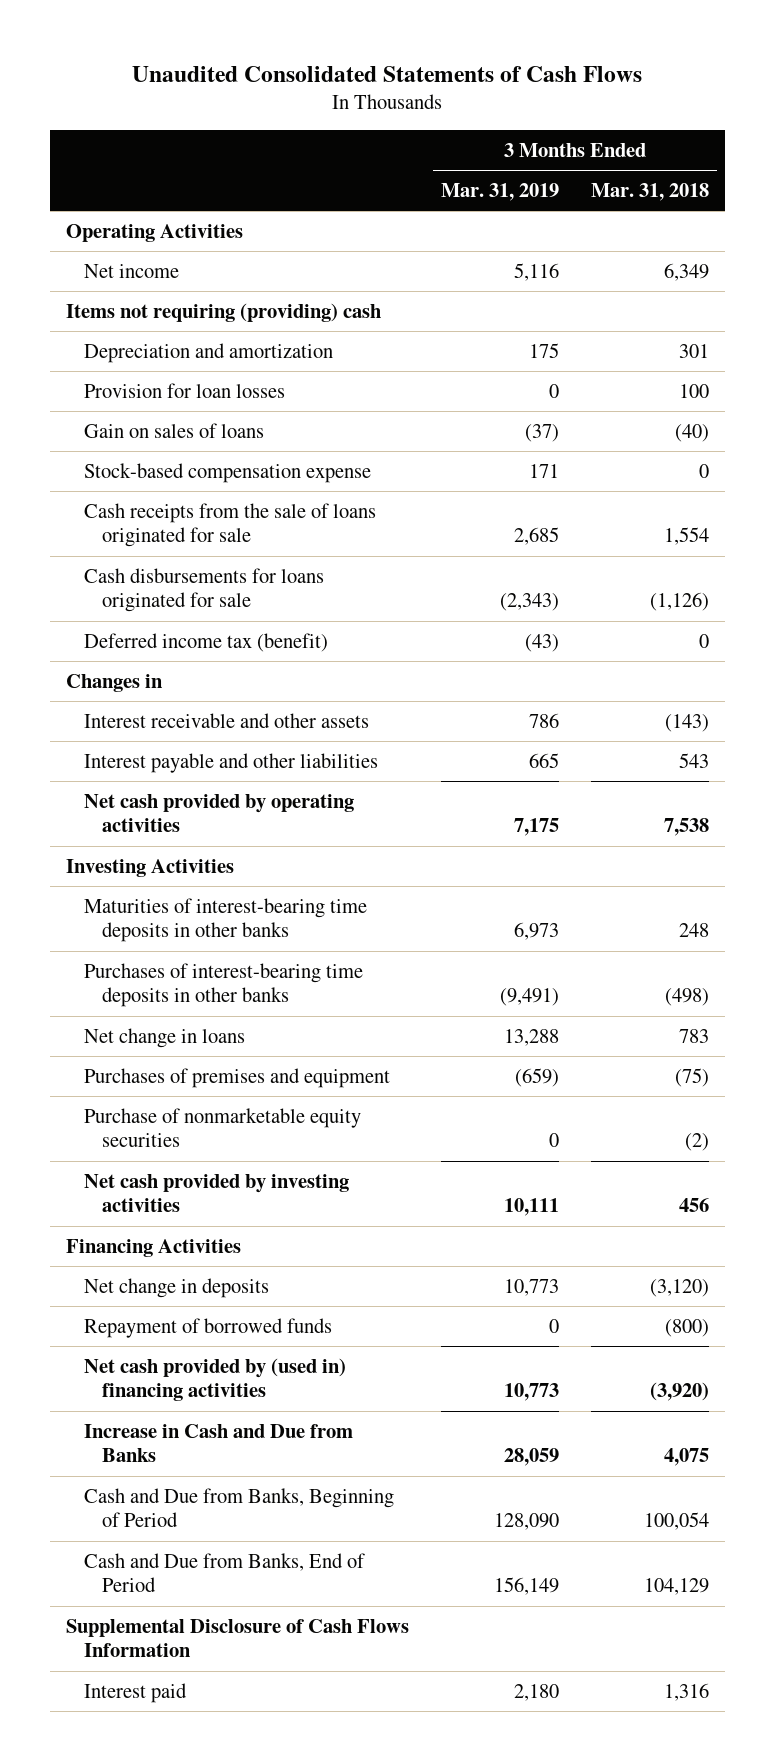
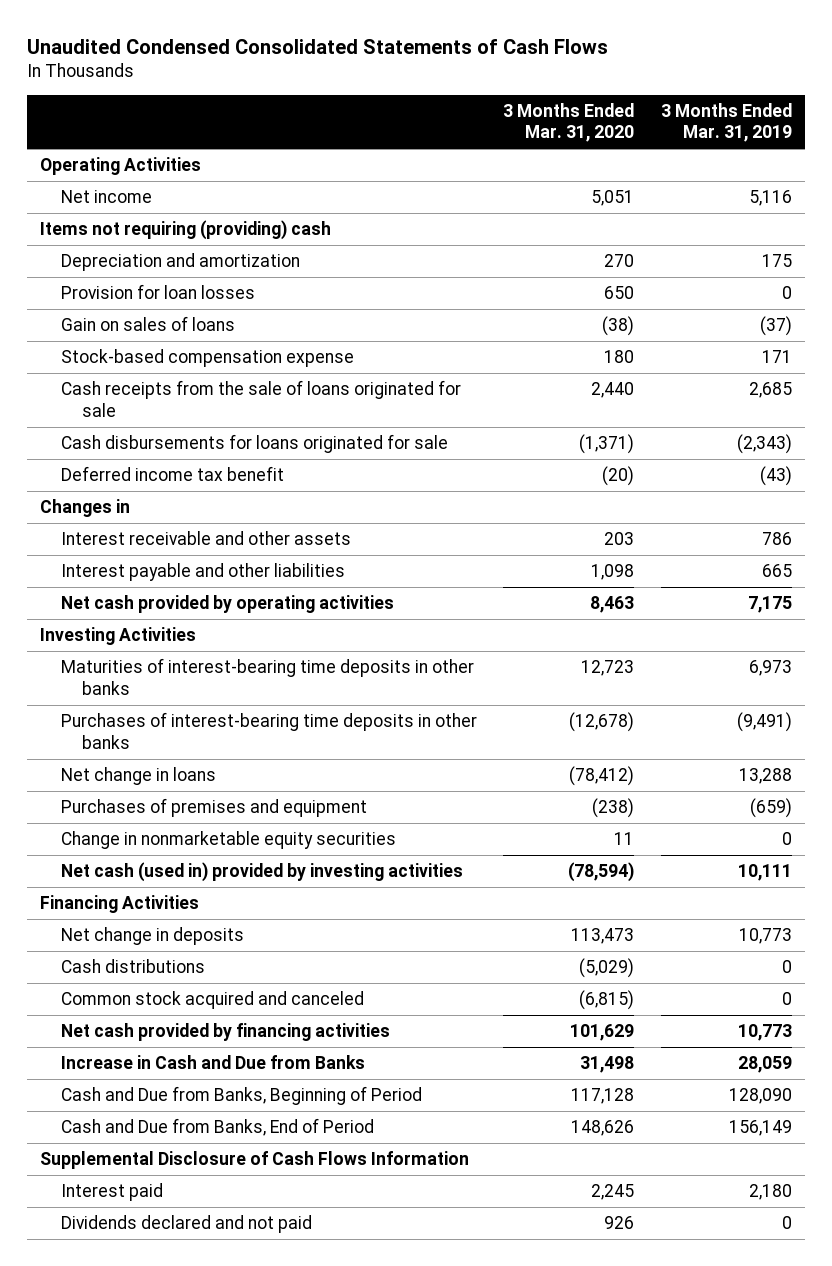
- Unaudited Consolidated Statements of Cash Flows
+ Unaudited Condensed Consolidated Statements of Cash Flows
- | 3 Months Ended Mar. 31, 2019 | 3 Months Ended Mar. 31, 2018
+ | 3 Months Ended Mar. 31, 2020 | 3 Months Ended Mar. 31, 2019
- Deferred income tax (benefit) | (43) | 0
+ Deferred income tax benefit | (20) | (43)
- Purchase of nonmarketable equity securities | 0 | (2)
- Net cash provided by investing activities | 10,111 | 456
+ Change in nonmarketable equity securities | 11 | 0
+ Net cash (used in) provided by investing activities | (78,594) | 10,111
- Repayment of borrowed funds | 0 | (800)
- Net cash provided by (used in) financing activities | 10,773 | (3,920)
+ Cash distributions | (5,029) | 0
+ Common stock acquired and canceled | (6,815) | 0
+ Net cash provided by financing activities | 101,629 | 10,773
+ Dividends declared and not paid | 926 | 0

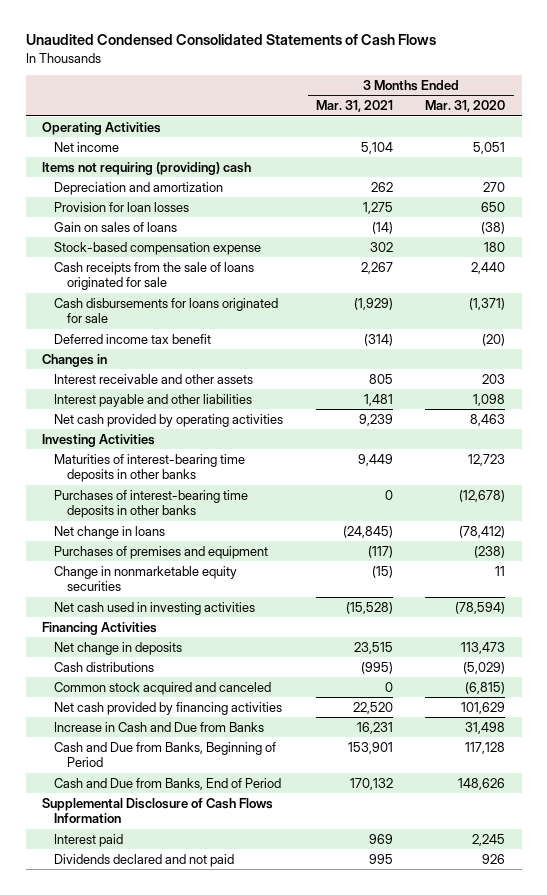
- | 3 Months Ended Mar. 31, 2020 | 3 Months Ended Mar. 31, 2019
+ | 3 Months Ended Mar. 31, 2021 | 3 Months Ended Mar. 31, 2020
- Net cash (used in) provided by investing activities | (78,594) | 10,111
+ Net cash used in investing activities | (15,528) | (78,594)

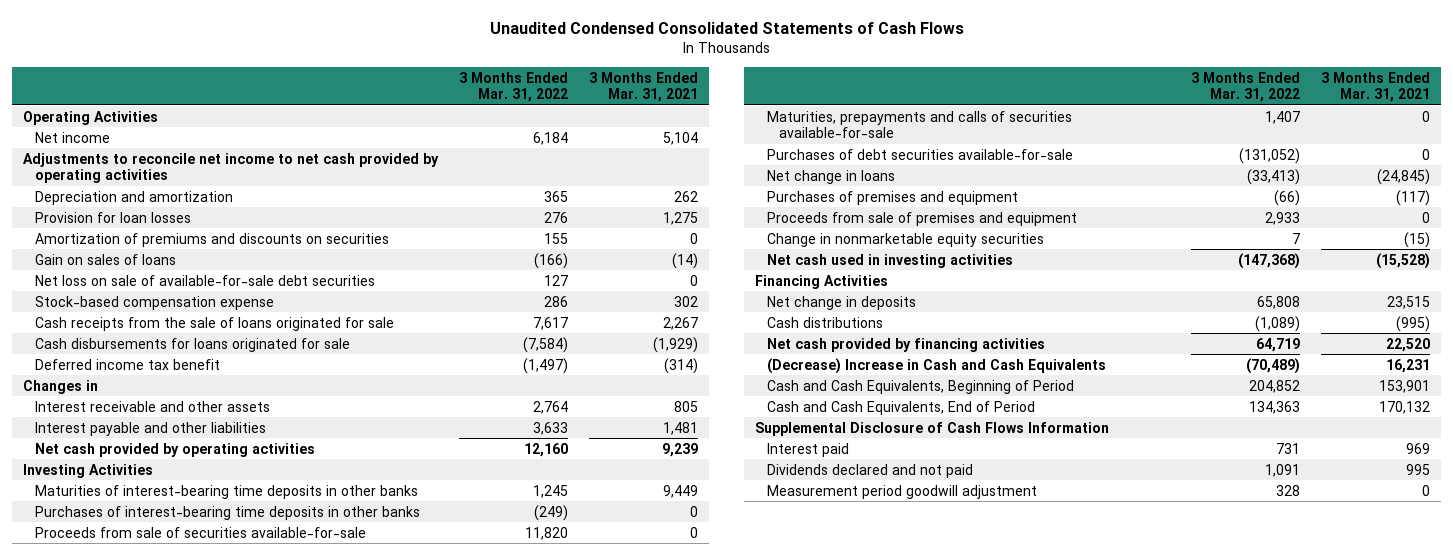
- | 3 Months Ended Mar. 31, 2021 | 3 Months Ended Mar. 31, 2020
+ | 3 Months Ended Mar. 31, 2022 | 3 Months Ended Mar. 31, 2021
- Items not requiring (providing) cash
+ Adjustments to reconcile net income to net cash provided by operating activities
+ Amortization of premiums and discounts on securities | 155 | 0
+ Net loss on sale of available-for-sale debt securities | 127 | 0
+ Proceeds from sale of securities available-for-sale | 11,820 | 0
+ Maturities, prepayments and calls of securities available-for-sale | 1,407 | 0
+ Purchases of debt securities available-for-sale | (131,052) | 0
+ Proceeds from sale of premises and equipment | 2,933 | 0
- Common stock acquired and canceled | 0 | (6,815)
- Increase in Cash and Due from Banks | 16,231 | 31,498
- Cash and Due from Banks, Beginning of Period | 153,901 | 117,128
- Cash and Due from Banks, End of Period | 170,132 | 148,626
+ (Decrease) Increase in Cash and Cash Equivalents | (70,489) | 16,231
+ Cash and Cash Equivalents, Beginning of Period | 204,852 | 153,901
+ Cash and Cash Equivalents, End of Period | 134,363 | 170,132
+ Measurement period goodwill adjustment | 328 | 0

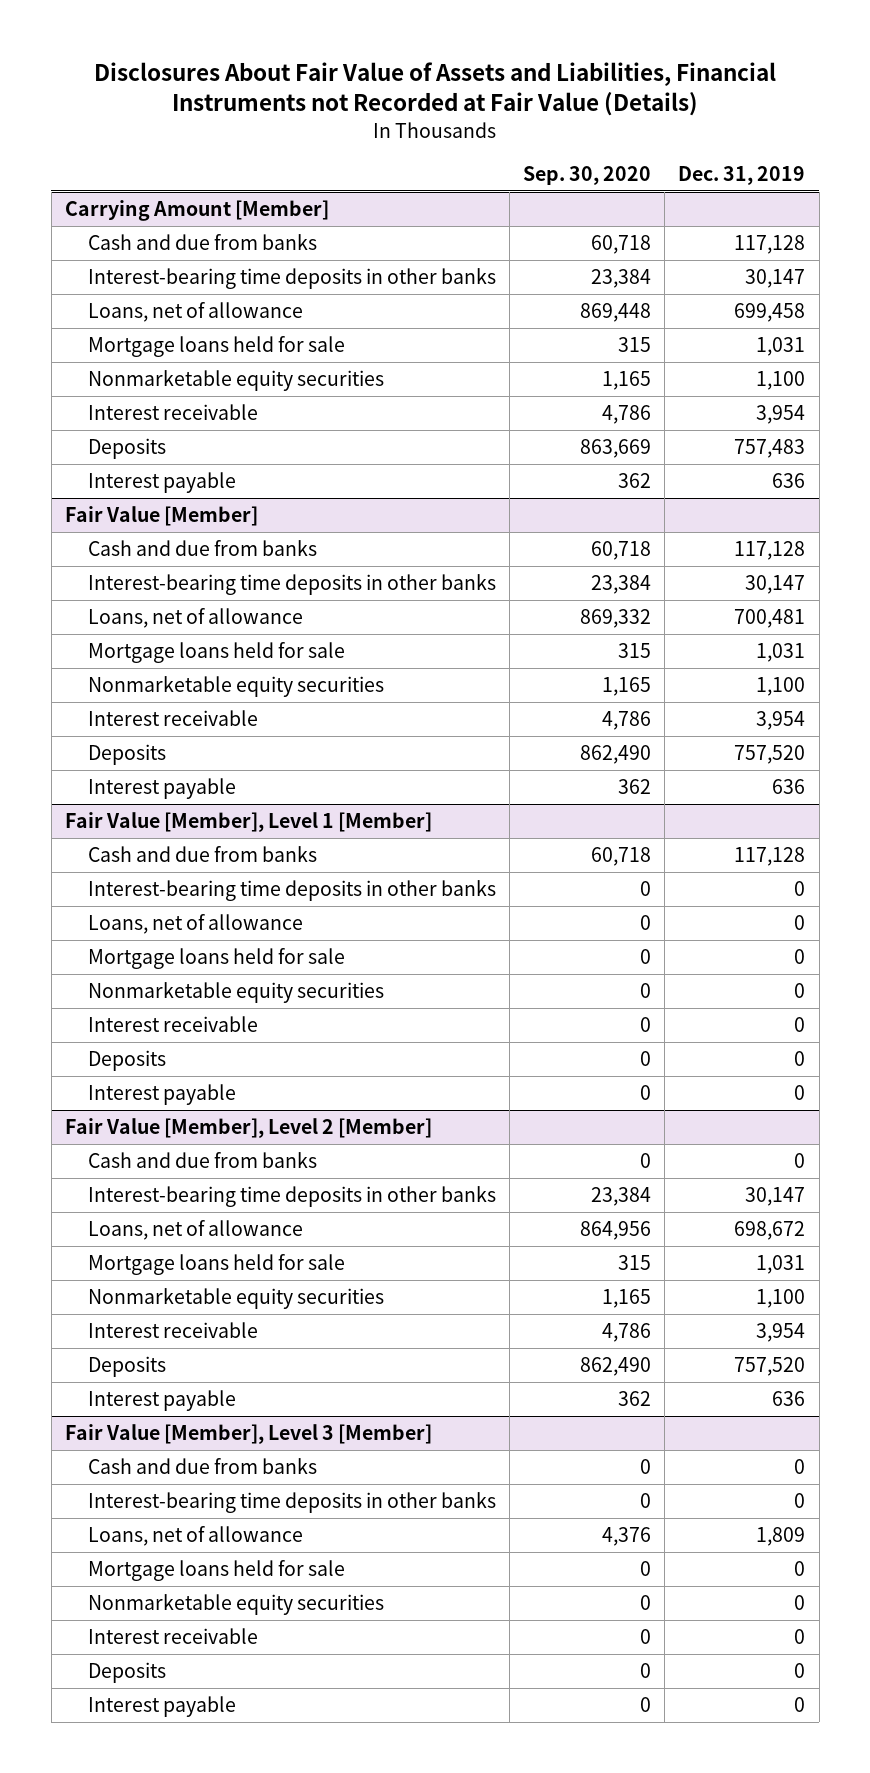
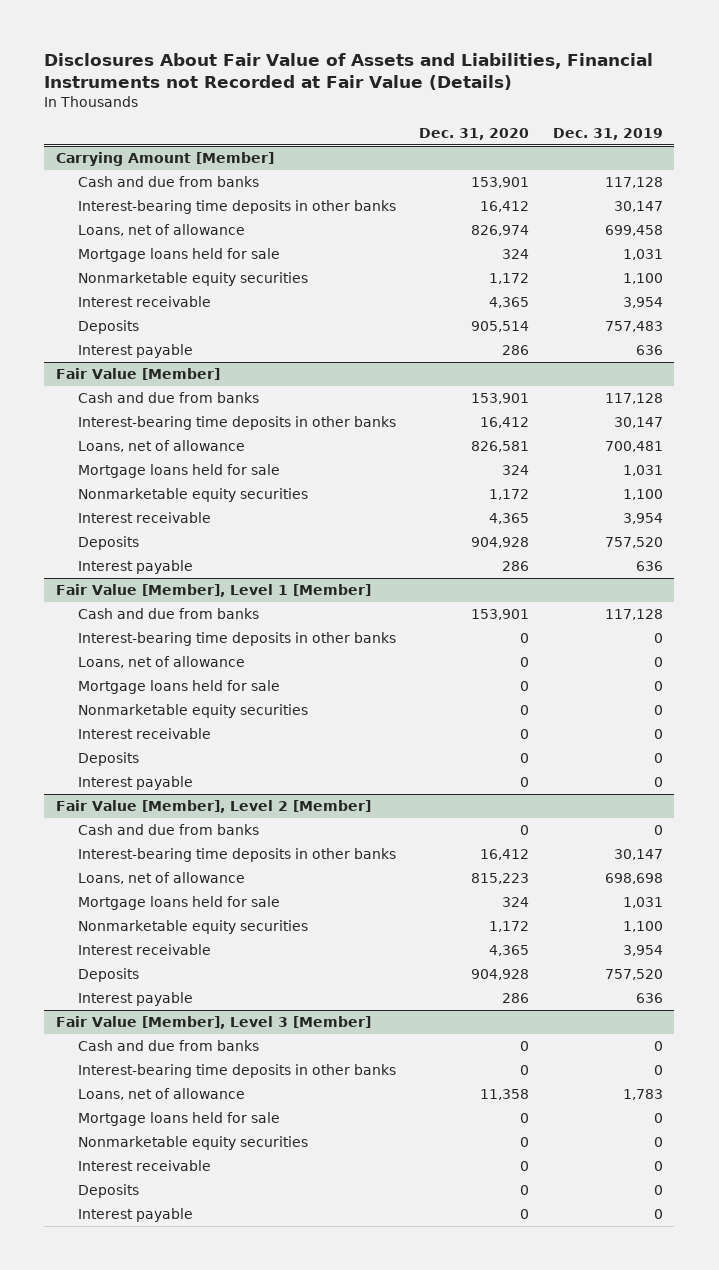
- | Sep. 30, 2020 | Dec. 31, 2019
+ | Dec. 31, 2020 | Dec. 31, 2019
@ Fair Value [Member], Level 2 [Member]
- Loans, net of allowance | 864,956 | 698,672
+ Loans, net of allowance | 815,223 | 698,698
@ Fair Value [Member], Level 3 [Member]
- Loans, net of allowance | 4,376 | 1,809
+ Loans, net of allowance | 11,358 | 1,783

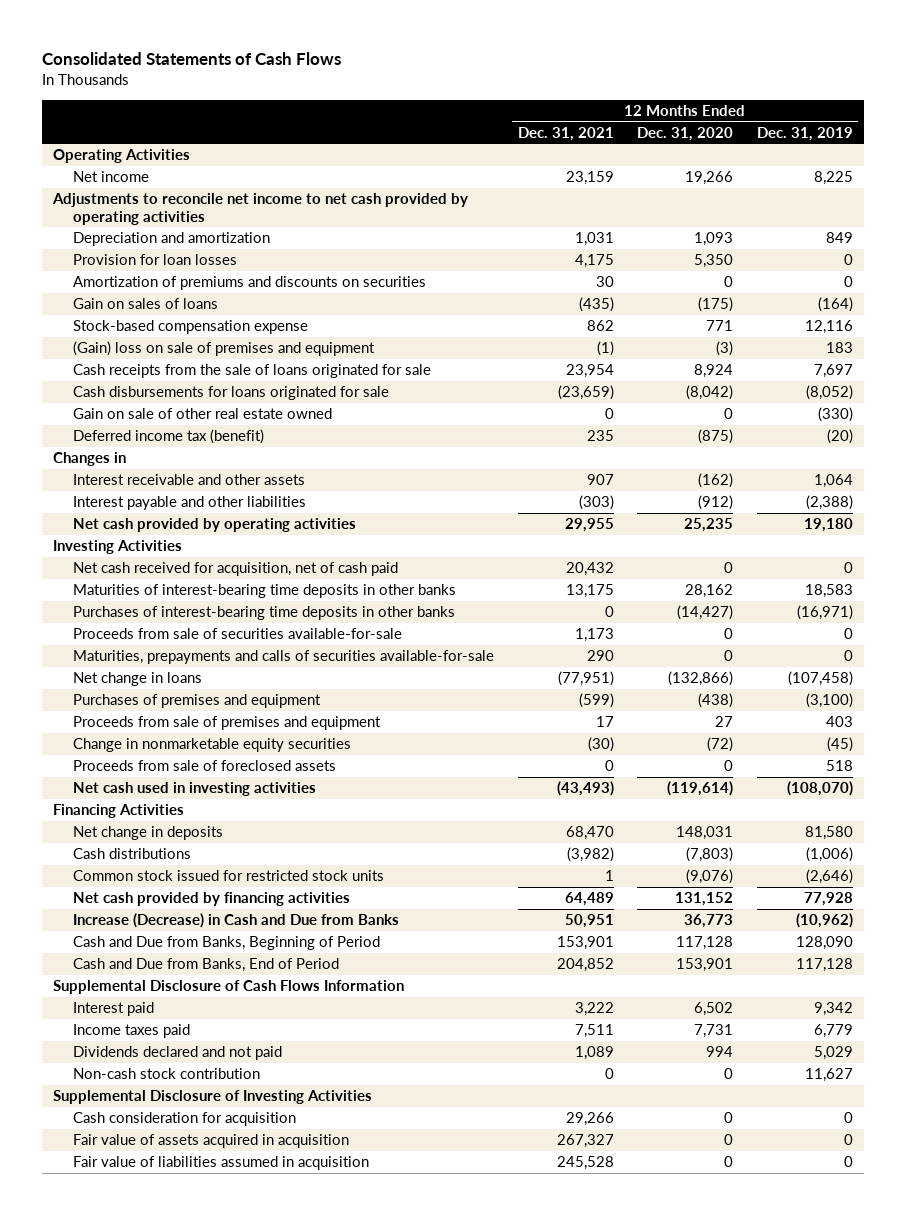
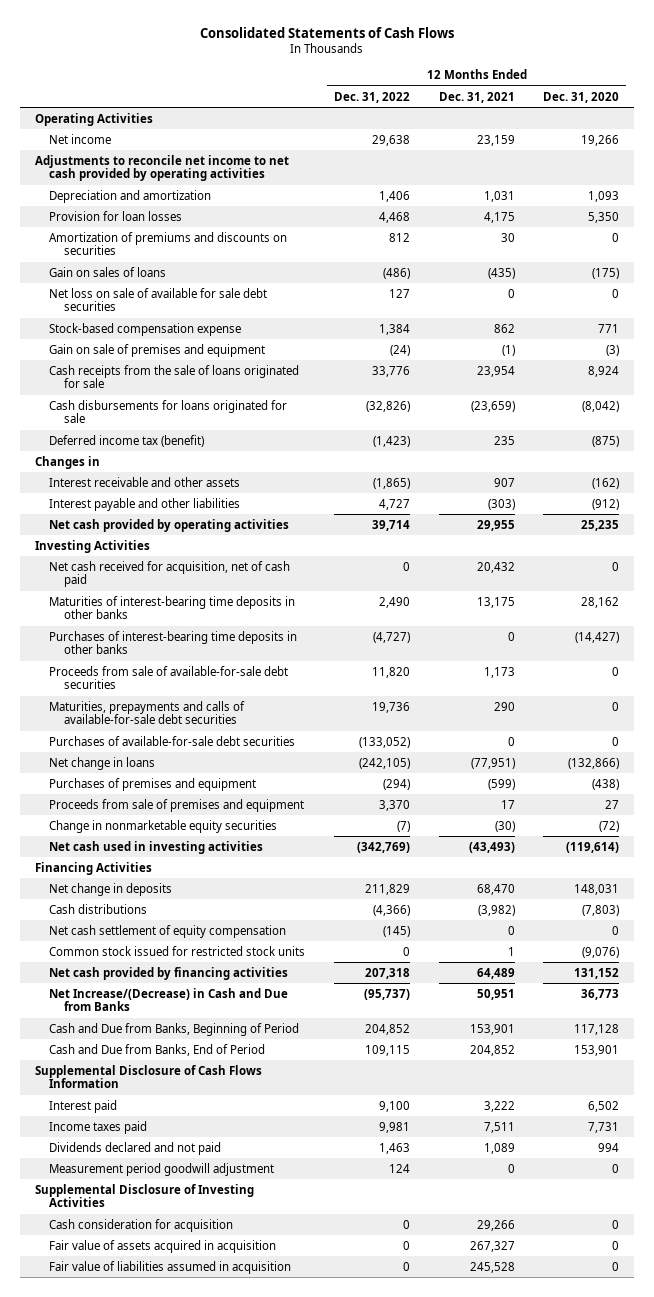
- | 12 Months Ended Dec. 31, 2021 | 12 Months Ended Dec. 31, 2020 | 12 Months Ended Dec. 31, 2019
+ | 12 Months Ended Dec. 31, 2022 | 12 Months Ended Dec. 31, 2021 | 12 Months Ended Dec. 31, 2020
+ Net loss on sale of available for sale debt securities | 127 | 0 | 0
- (Gain) loss on sale of premises and equipment | (1) | (3) | 183
+ Gain on sale of premises and equipment | (24) | (1) | (3)
- Gain on sale of other real estate owned | 0 | 0 | (330)
- Proceeds from sale of securities available-for-sale | 1,173 | 0 | 0
- Maturities, prepayments and calls of securities available-for-sale | 290 | 0 | 0
+ Proceeds from sale of available-for-sale debt securities | 11,820 | 1,173 | 0
+ Maturities, prepayments and calls of available-for-sale debt securities | 19,736 | 290 | 0
+ Purchases of available-for-sale debt securities | (133,052) | 0 | 0
- Proceeds from sale of foreclosed assets | 0 | 0 | 518
+ Net cash settlement of equity compensation | (145) | 0 | 0
- Increase (Decrease) in Cash and Due from Banks | 50,951 | 36,773 | (10,962)
+ Net Increase/(Decrease) in Cash and Due from Banks | (95,737) | 50,951 | 36,773
- Non-cash stock contribution | 0 | 0 | 11,627
+ Measurement period goodwill adjustment | 124 | 0 | 0

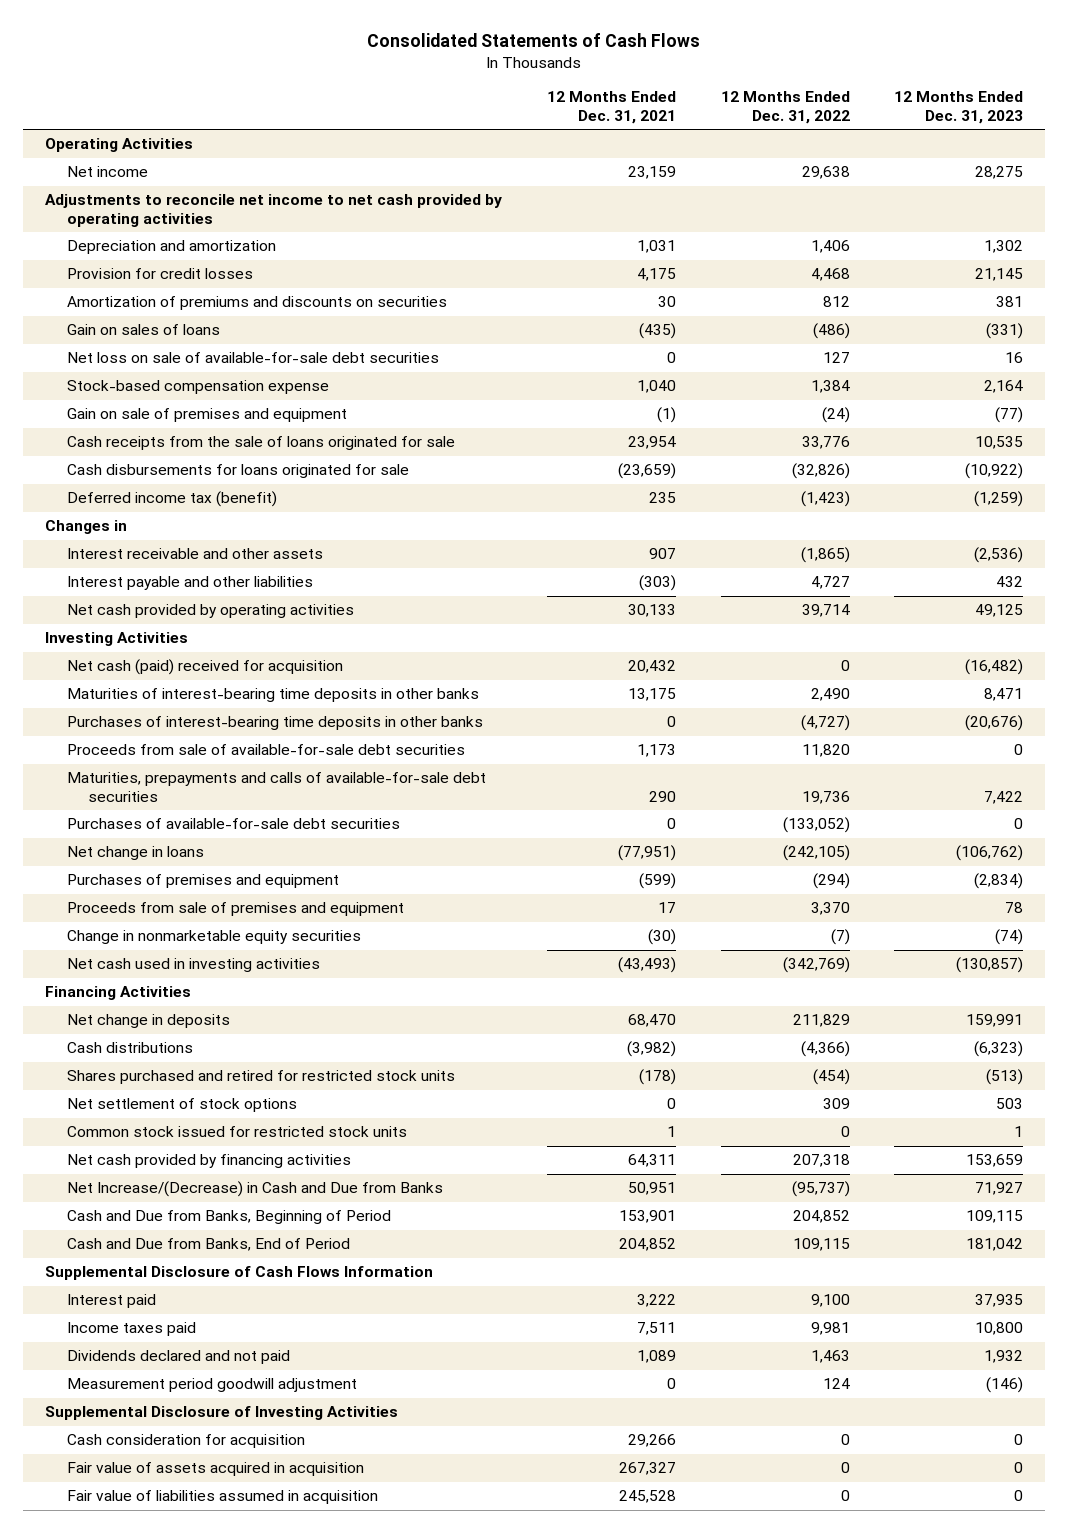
- | 12 Months Ended Dec. 31, 2022 | 12 Months Ended Dec. 31, 2021 | 12 Months Ended Dec. 31, 2020
+ | 12 Months Ended Dec. 31, 2021 | 12 Months Ended Dec. 31, 2022 | 12 Months Ended Dec. 31, 2023
- Provision for loan losses | 4,468 | 4,175 | 5,350
+ Provision for credit losses | 4,175 | 4,468 | 21,145
- Net loss on sale of available for sale debt securities | 127 | 0 | 0
- Stock-based compensation expense | 1,384 | 862 | 771
+ Net loss on sale of available-for-sale debt securities | 0 | 127 | 16
+ Stock-based compensation expense | 1,040 | 1,384 | 2,164
- Net cash provided by operating activities | 39,714 | 29,955 | 25,235
+ Net cash provided by operating activities | 30,133 | 39,714 | 49,125
- Net cash received for acquisition, net of cash paid | 0 | 20,432 | 0
+ Net cash (paid) received for acquisition | 20,432 | 0 | (16,482)
- Net cash settlement of equity compensation | (145) | 0 | 0
+ Shares purchased and retired for restricted stock units | (178) | (454) | (513)
+ Net settlement of stock options | 0 | 309 | 503
- Net cash provided by financing activities | 207,318 | 64,489 | 131,152
+ Net cash provided by financing activities | 64,311 | 207,318 | 153,659

